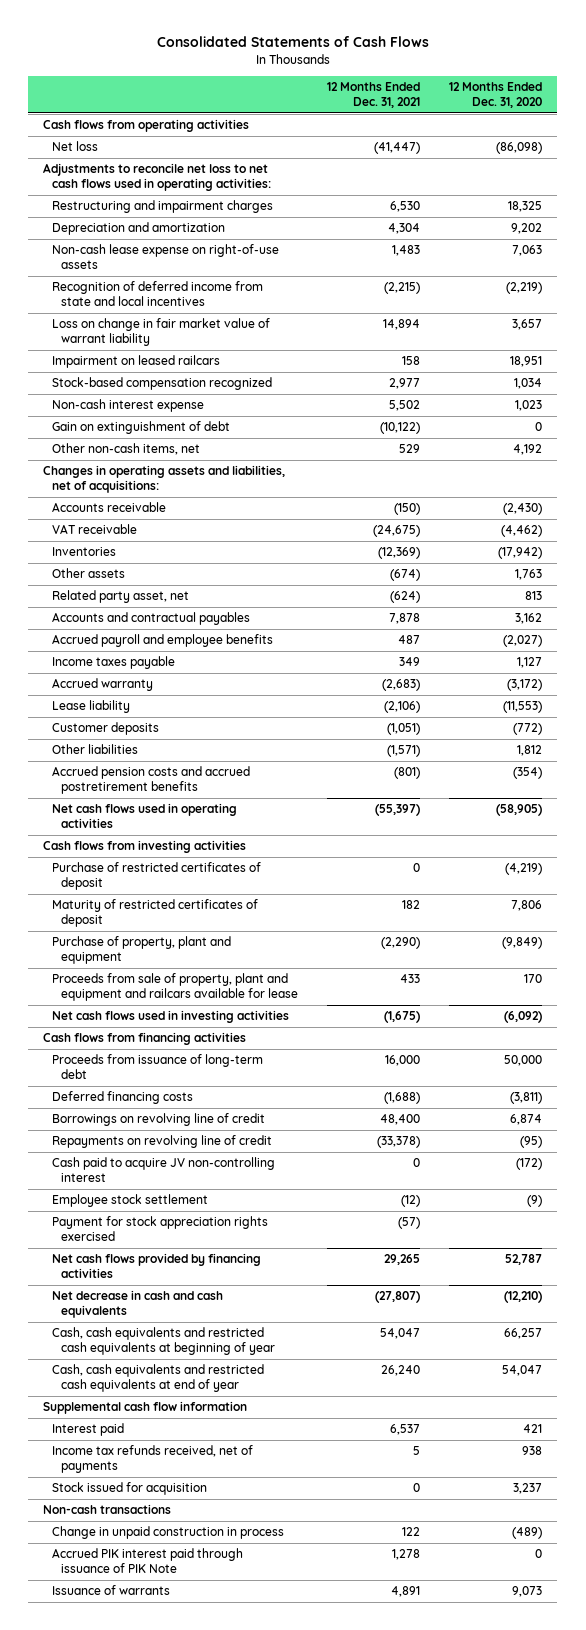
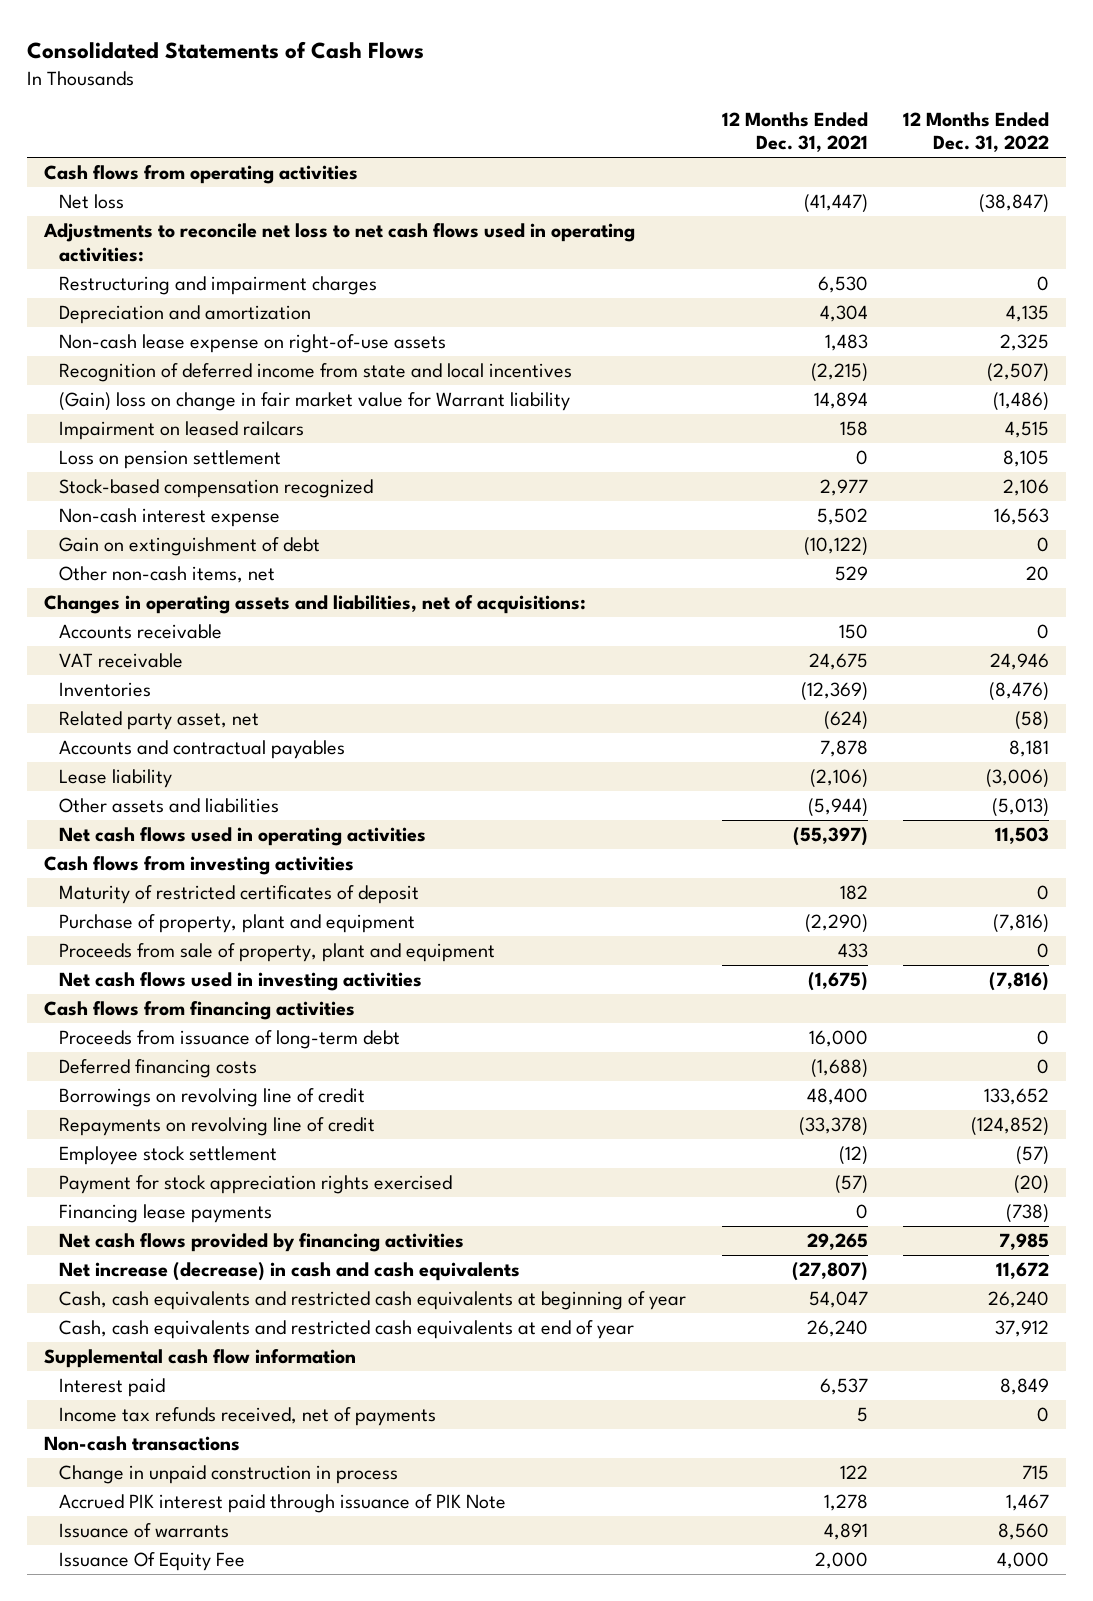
- | 12 Months Ended Dec. 31, 2021 | 12 Months Ended Dec. 31, 2020
+ | 12 Months Ended Dec. 31, 2021 | 12 Months Ended Dec. 31, 2022
- Loss on change in fair market value of warrant liability | 14,894 | 3,657
+ (Gain) loss on change in fair market value for Warrant liability | 14,894 | (1,486)
+ Loss on pension settlement | 0 | 8,105
- Accounts receivable | (150) | (2,430)
- VAT receivable | (24,675) | (4,462)
+ Accounts receivable | 150 | 0
+ VAT receivable | 24,675 | 24,946
- Other assets | (674) | 1,763
- Accrued payroll and employee benefits | 487 | (2,027)
- Income taxes payable | 349 | 1,127
- Accrued warranty | (2,683) | (3,172)
- Customer deposits | (1,051) | (772)
- Other liabilities | (1,571) | 1,812
- Accrued pension costs and accrued postretirement benefits | (801) | (354)
+ Other assets and liabilities | (5,944) | (5,013)
- Purchase of restricted certificates of deposit | 0 | (4,219)
- Proceeds from sale of property, plant and equipment and railcars available for lease | 433 | 170
+ Proceeds from sale of property, plant and equipment | 433 | 0
- Cash paid to acquire JV non-controlling interest | 0 | (172)
+ Financing lease payments | 0 | (738)
- Net decrease in cash and cash equivalents | (27,807) | (12,210)
+ Net increase (decrease) in cash and cash equivalents | (27,807) | 11,672
- Stock issued for acquisition | 0 | 3,237
+ Issuance Of Equity Fee | 2,000 | 4,000

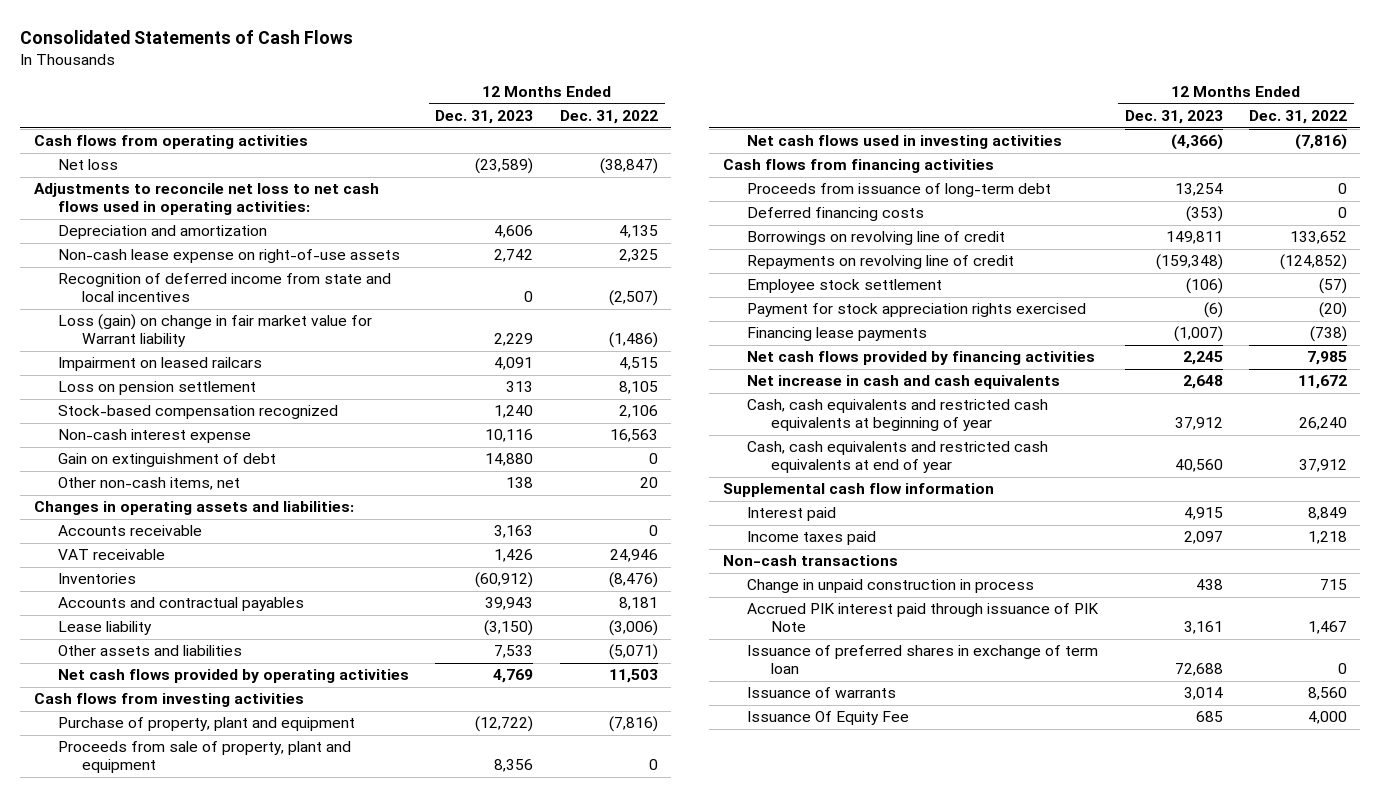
- | 12 Months Ended Dec. 31, 2021 | 12 Months Ended Dec. 31, 2022
+ | 12 Months Ended Dec. 31, 2023 | 12 Months Ended Dec. 31, 2022
- Restructuring and impairment charges | 6,530 | 0
- (Gain) loss on change in fair market value for Warrant liability | 14,894 | (1,486)
+ Loss (gain) on change in fair market value for Warrant liability | 2,229 | (1,486)
- Changes in operating assets and liabilities, net of acquisitions:
+ Changes in operating assets and liabilities:
- Related party asset, net | (624) | (58)
- Other assets and liabilities | (5,944) | (5,013)
- Net cash flows used in operating activities | (55,397) | 11,503
+ Other assets and liabilities | 7,533 | (5,071)
+ Net cash flows provided by operating activities | 4,769 | 11,503
- Maturity of restricted certificates of deposit | 182 | 0
- Net increase (decrease) in cash and cash equivalents | (27,807) | 11,672
+ Net increase in cash and cash equivalents | 2,648 | 11,672
- Income tax refunds received, net of payments | 5 | 0
+ Income taxes paid | 2,097 | 1,218
+ Issuance of preferred shares in exchange of term loan | 72,688 | 0

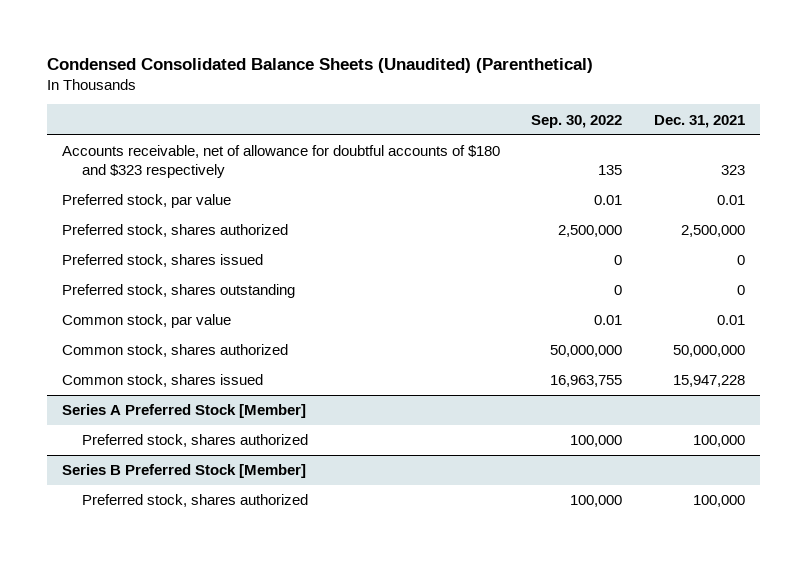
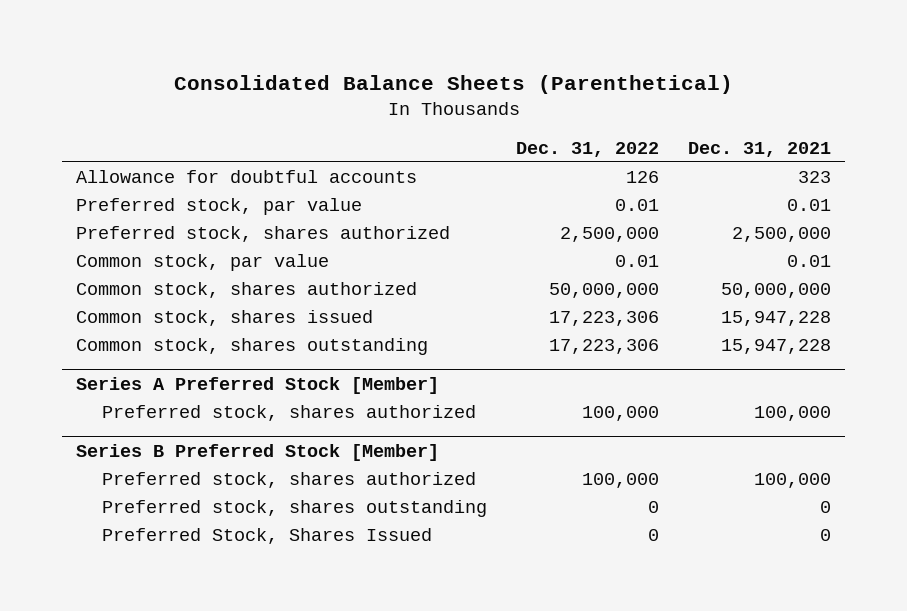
- Condensed Consolidated Balance Sheets (Unaudited) (Parenthetical)
+ Consolidated Balance Sheets (Parenthetical)
- | Sep. 30, 2022 | Dec. 31, 2021
+ | Dec. 31, 2022 | Dec. 31, 2021
- Accounts receivable, net of allowance for doubtful accounts of $180 and $323 respectively | 135 | 323
+ Allowance for doubtful accounts | 126 | 323
- Preferred stock, shares issued | 0 | 0
- Preferred stock, shares outstanding | 0 | 0
+ Common stock, shares outstanding | 17,223,306 | 15,947,228
@ Series B Preferred Stock [Member]
+ Preferred stock, shares outstanding | 0 | 0
+ Preferred Stock, Shares Issued | 0 | 0

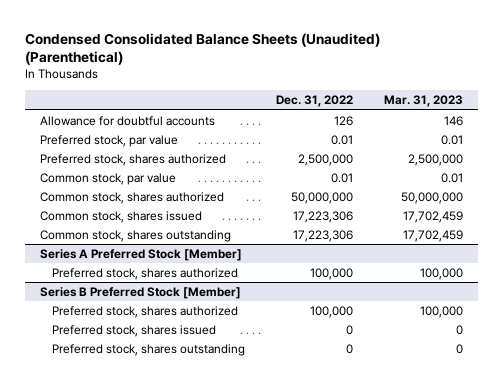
- Consolidated Balance Sheets (Parenthetical)
+ Condensed Consolidated Balance Sheets (Unaudited) (Parenthetical)
- | Dec. 31, 2022 | Dec. 31, 2021
+ | Dec. 31, 2022 | Mar. 31, 2023
@ Series B Preferred Stock [Member]
+ Preferred stock, shares issued | 0 | 0
- Preferred Stock, Shares Issued | 0 | 0

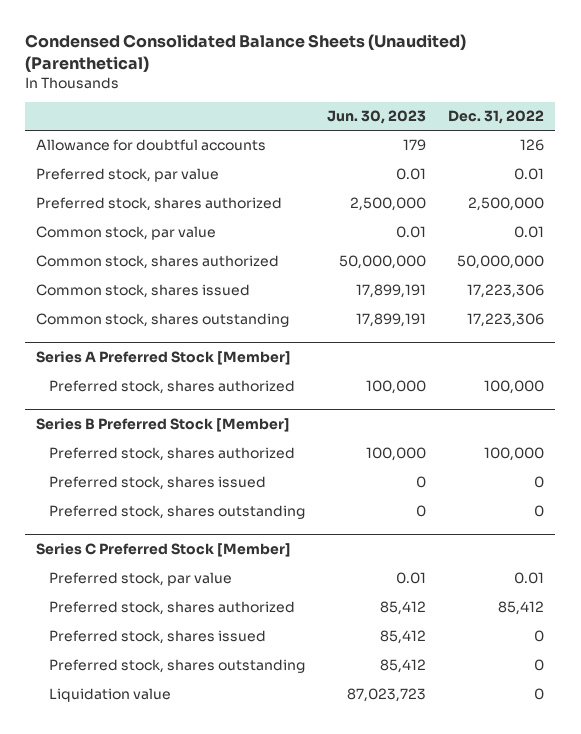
- | Dec. 31, 2022 | Mar. 31, 2023
+ | Jun. 30, 2023 | Dec. 31, 2022
+ Series C Preferred Stock [Member]
+ Preferred stock, par value | 0.01 | 0.01
+ Preferred stock, shares authorized | 85,412 | 85,412
+ Preferred stock, shares issued | 85,412 | 0
+ Preferred stock, shares outstanding | 85,412 | 0
+ Liquidation value | 87,023,723 | 0

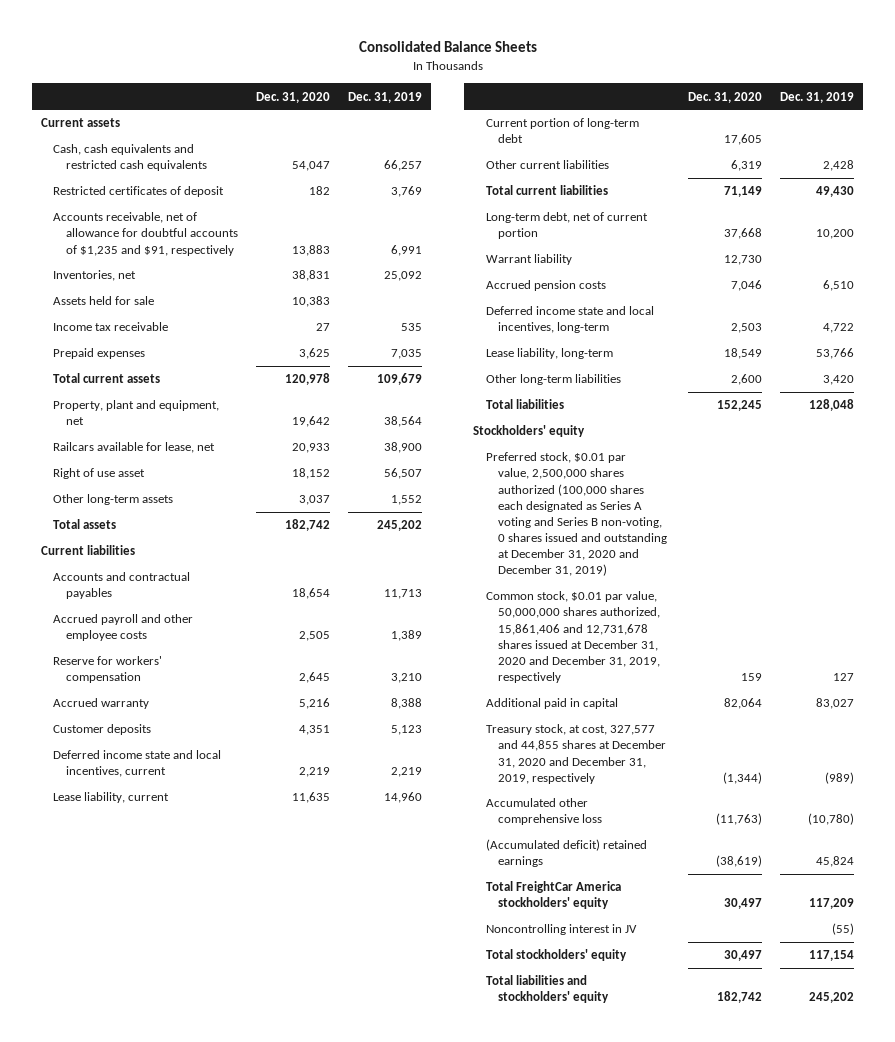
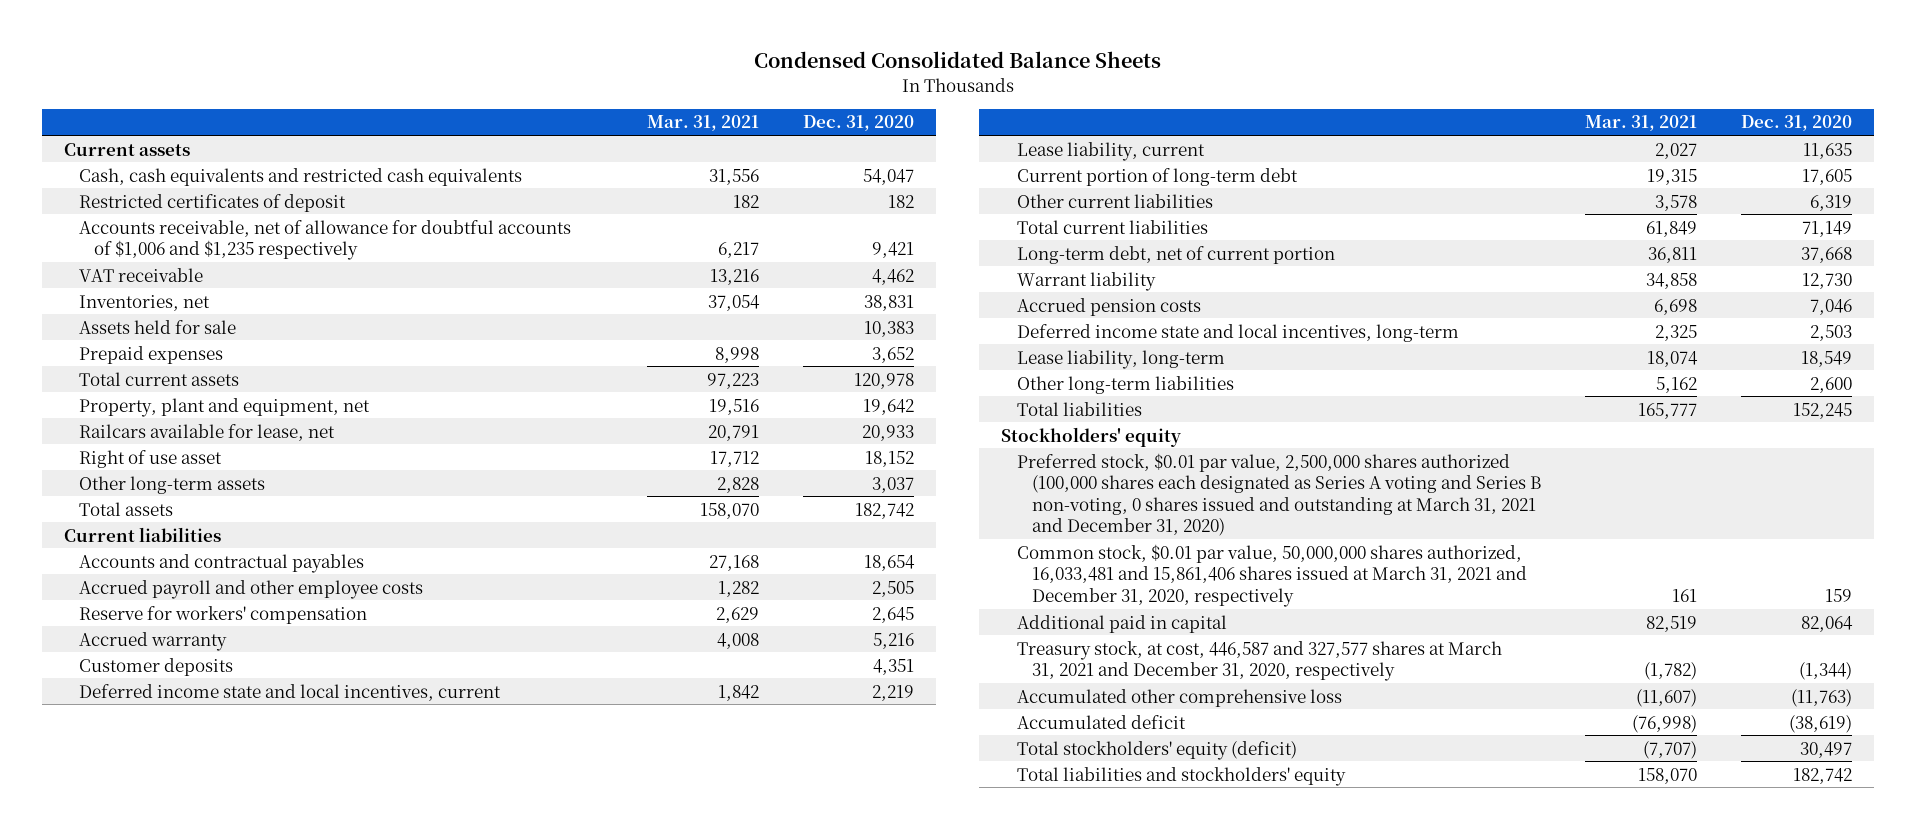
- Consolidated Balance Sheets
+ Condensed Consolidated Balance Sheets
- | Dec. 31, 2020 | Dec. 31, 2019
+ | Mar. 31, 2021 | Dec. 31, 2020
- Accounts receivable, net of allowance for doubtful accounts of $1,235 and $91, respectively | 13,883 | 6,991
+ Accounts receivable, net of allowance for doubtful accounts of $1,006 and $1,235 respectively | 6,217 | 9,421
+ VAT receivable | 13,216 | 4,462
- Income tax receivable | 27 | 535
- Prepaid expenses | 3,625 | 7,035
+ Prepaid expenses | 8,998 | 3,652
- Preferred stock, $0.01 par value, 2,500,000 shares authorized (100,000 shares each designated as Series A voting and Series B non-voting, 0 shares issued and outstanding at December 31, 2020 and December 31, 2019)
- Common stock, $0.01 par value, 50,000,000 shares authorized, 15,861,406 and 12,731,678 shares issued at December 31, 2020 and December 31, 2019, respectively | 159 | 127
+ Preferred stock, $0.01 par value, 2,500,000 shares authorized (100,000 shares each designated as Series A voting and Series B non-voting, 0 shares issued and outstanding at March 31, 2021 and December 31, 2020)
+ Common stock, $0.01 par value, 50,000,000 shares authorized, 16,033,481 and 15,861,406 shares issued at March 31, 2021 and December 31, 2020, respectively | 161 | 159
- Treasury stock, at cost, 327,577 and 44,855 shares at December 31, 2020 and December 31, 2019, respectively | (1,344) | (989)
+ Treasury stock, at cost, 446,587 and 327,577 shares at March 31, 2021 and December 31, 2020, respectively | (1,782) | (1,344)
- (Accumulated deficit) retained earnings | (38,619) | 45,824
- Total FreightCar America stockholders' equity | 30,497 | 117,209
- Noncontrolling interest in JV | | (55)
- Total stockholders' equity | 30,497 | 117,154
+ Accumulated deficit | (76,998) | (38,619)
+ Total stockholders' equity (deficit) | (7,707) | 30,497

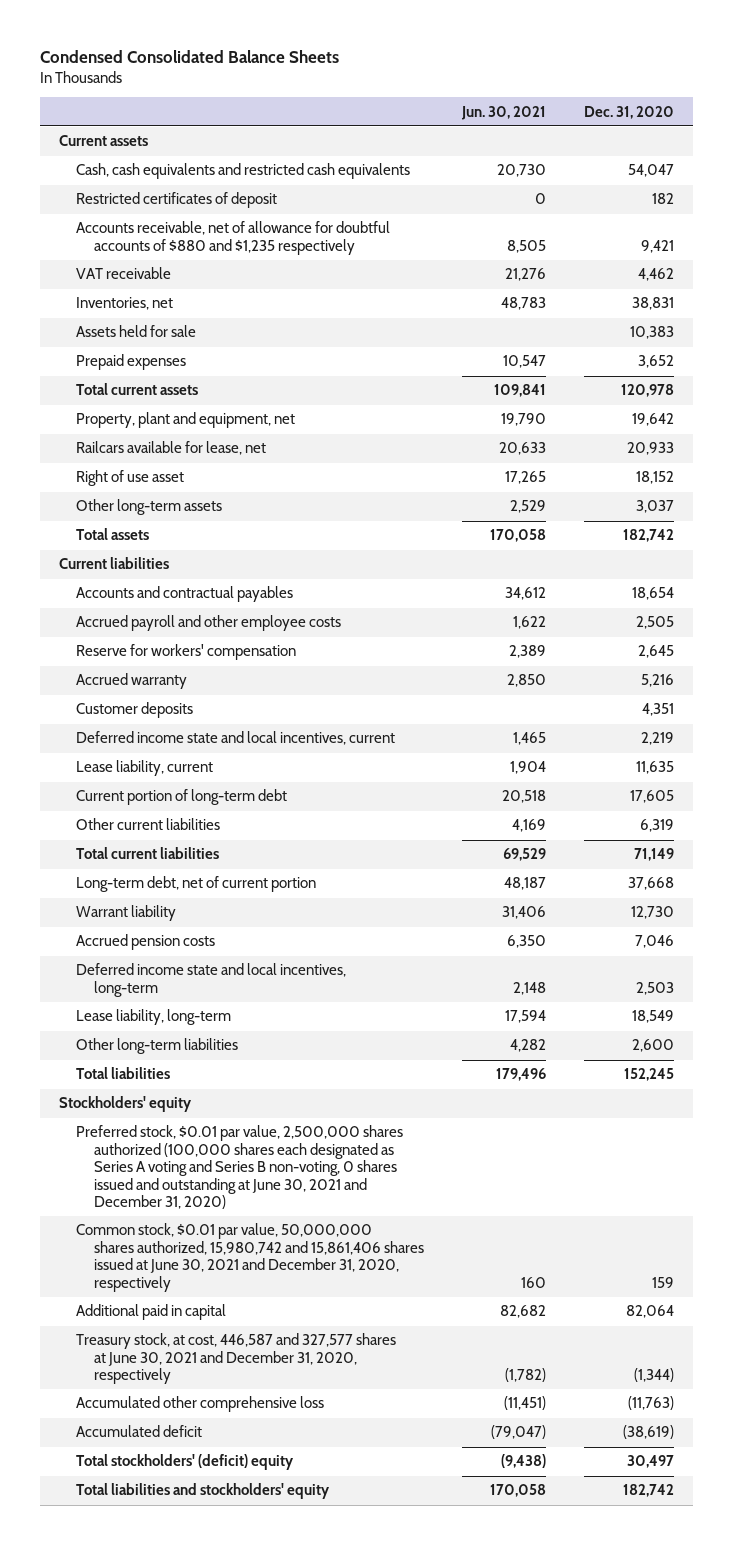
- | Mar. 31, 2021 | Dec. 31, 2020
+ | Jun. 30, 2021 | Dec. 31, 2020
- Accounts receivable, net of allowance for doubtful accounts of $1,006 and $1,235 respectively | 6,217 | 9,421
+ Accounts receivable, net of allowance for doubtful accounts of $880 and $1,235 respectively | 8,505 | 9,421
- Preferred stock, $0.01 par value, 2,500,000 shares authorized (100,000 shares each designated as Series A voting and Series B non-voting, 0 shares issued and outstanding at March 31, 2021 and December 31, 2020)
- Common stock, $0.01 par value, 50,000,000 shares authorized, 16,033,481 and 15,861,406 shares issued at March 31, 2021 and December 31, 2020, respectively | 161 | 159
+ Preferred stock, $0.01 par value, 2,500,000 shares authorized (100,000 shares each designated as Series A voting and Series B non-voting, 0 shares issued and outstanding at June 30, 2021 and December 31, 2020)
+ Common stock, $0.01 par value, 50,000,000 shares authorized, 15,980,742 and 15,861,406 shares issued at June 30, 2021 and December 31, 2020, respectively | 160 | 159
- Treasury stock, at cost, 446,587 and 327,577 shares at March 31, 2021 and December 31, 2020, respectively | (1,782) | (1,344)
+ Treasury stock, at cost, 446,587 and 327,577 shares at June 30, 2021 and December 31, 2020, respectively | (1,782) | (1,344)
- Total stockholders' equity (deficit) | (7,707) | 30,497
+ Total stockholders' (deficit) equity | (9,438) | 30,497

